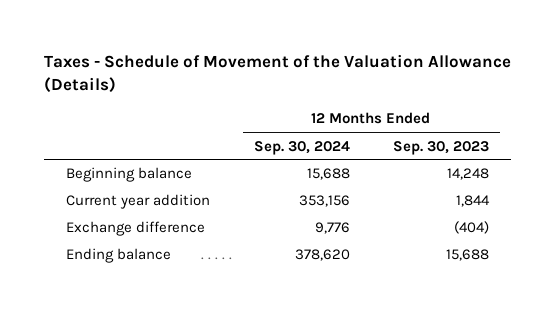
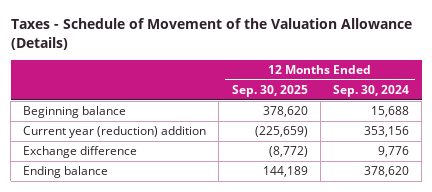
- | 12 Months Ended Sep. 30, 2024 | 12 Months Ended Sep. 30, 2023
+ | 12 Months Ended Sep. 30, 2025 | 12 Months Ended Sep. 30, 2024
- Current year addition | 353,156 | 1,844
+ Current year (reduction) addition | (225,659) | 353,156

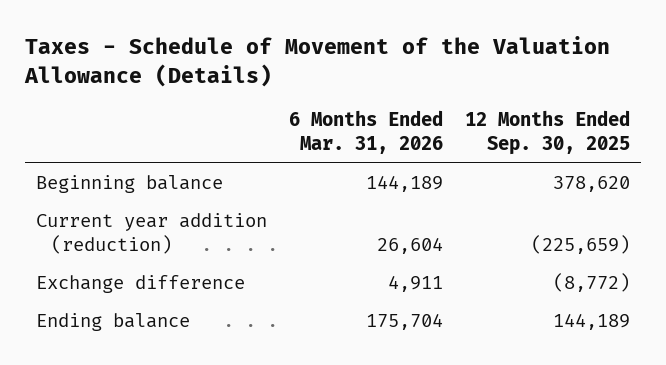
- | 12 Months Ended Sep. 30, 2025 | 12 Months Ended Sep. 30, 2024
+ | 6 Months Ended Mar. 31, 2026 | 12 Months Ended Sep. 30, 2025
- Current year (reduction) addition | (225,659) | 353,156
+ Current year addition (reduction) | 26,604 | (225,659)

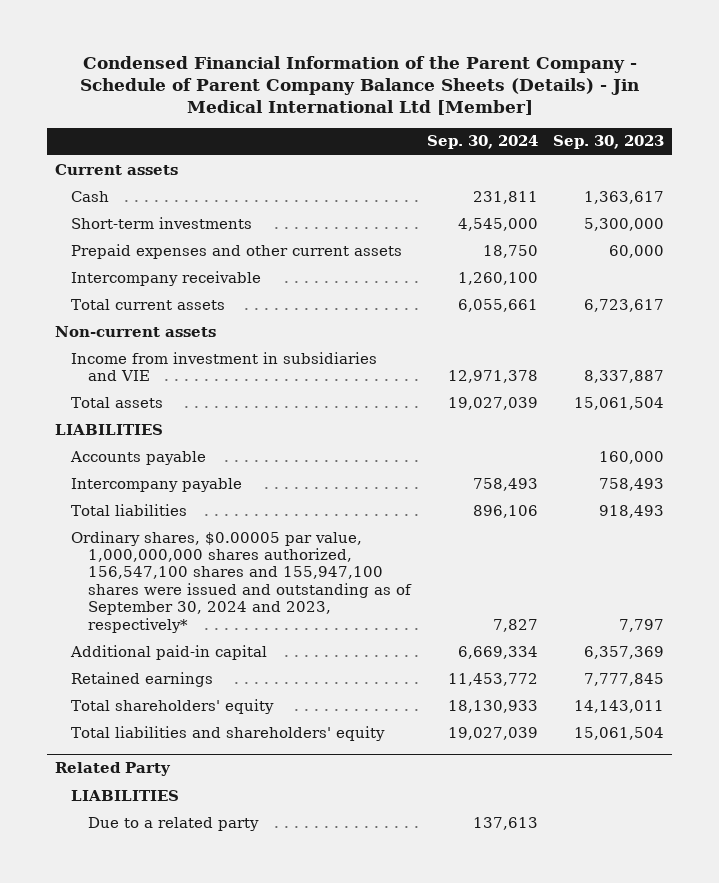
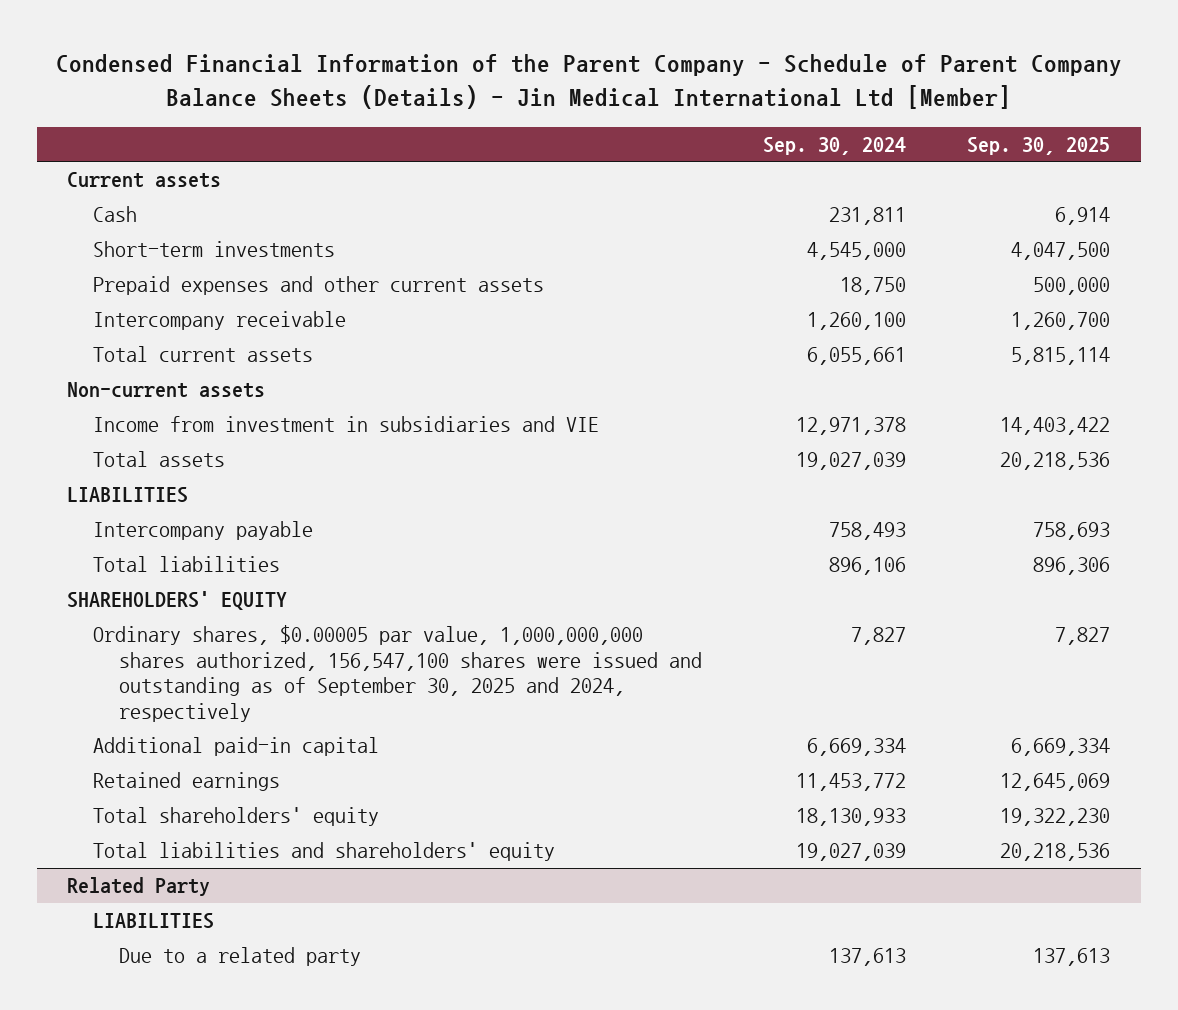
- | Sep. 30, 2024 | Sep. 30, 2023
+ | Sep. 30, 2024 | Sep. 30, 2025
- Accounts payable | | 160,000
- Ordinary shares, $0.00005 par value, 1,000,000,000 shares authorized, 156,547,100 shares and 155,947,100 shares were issued and outstanding as of September 30, 2024 and 2023, respectively* | 7,827 | 7,797
+ SHAREHOLDERS' EQUITY
+ Ordinary shares, $0.00005 par value, 1,000,000,000 shares authorized, 156,547,100 shares were issued and outstanding as of September 30, 2025 and 2024, respectively | 7,827 | 7,827

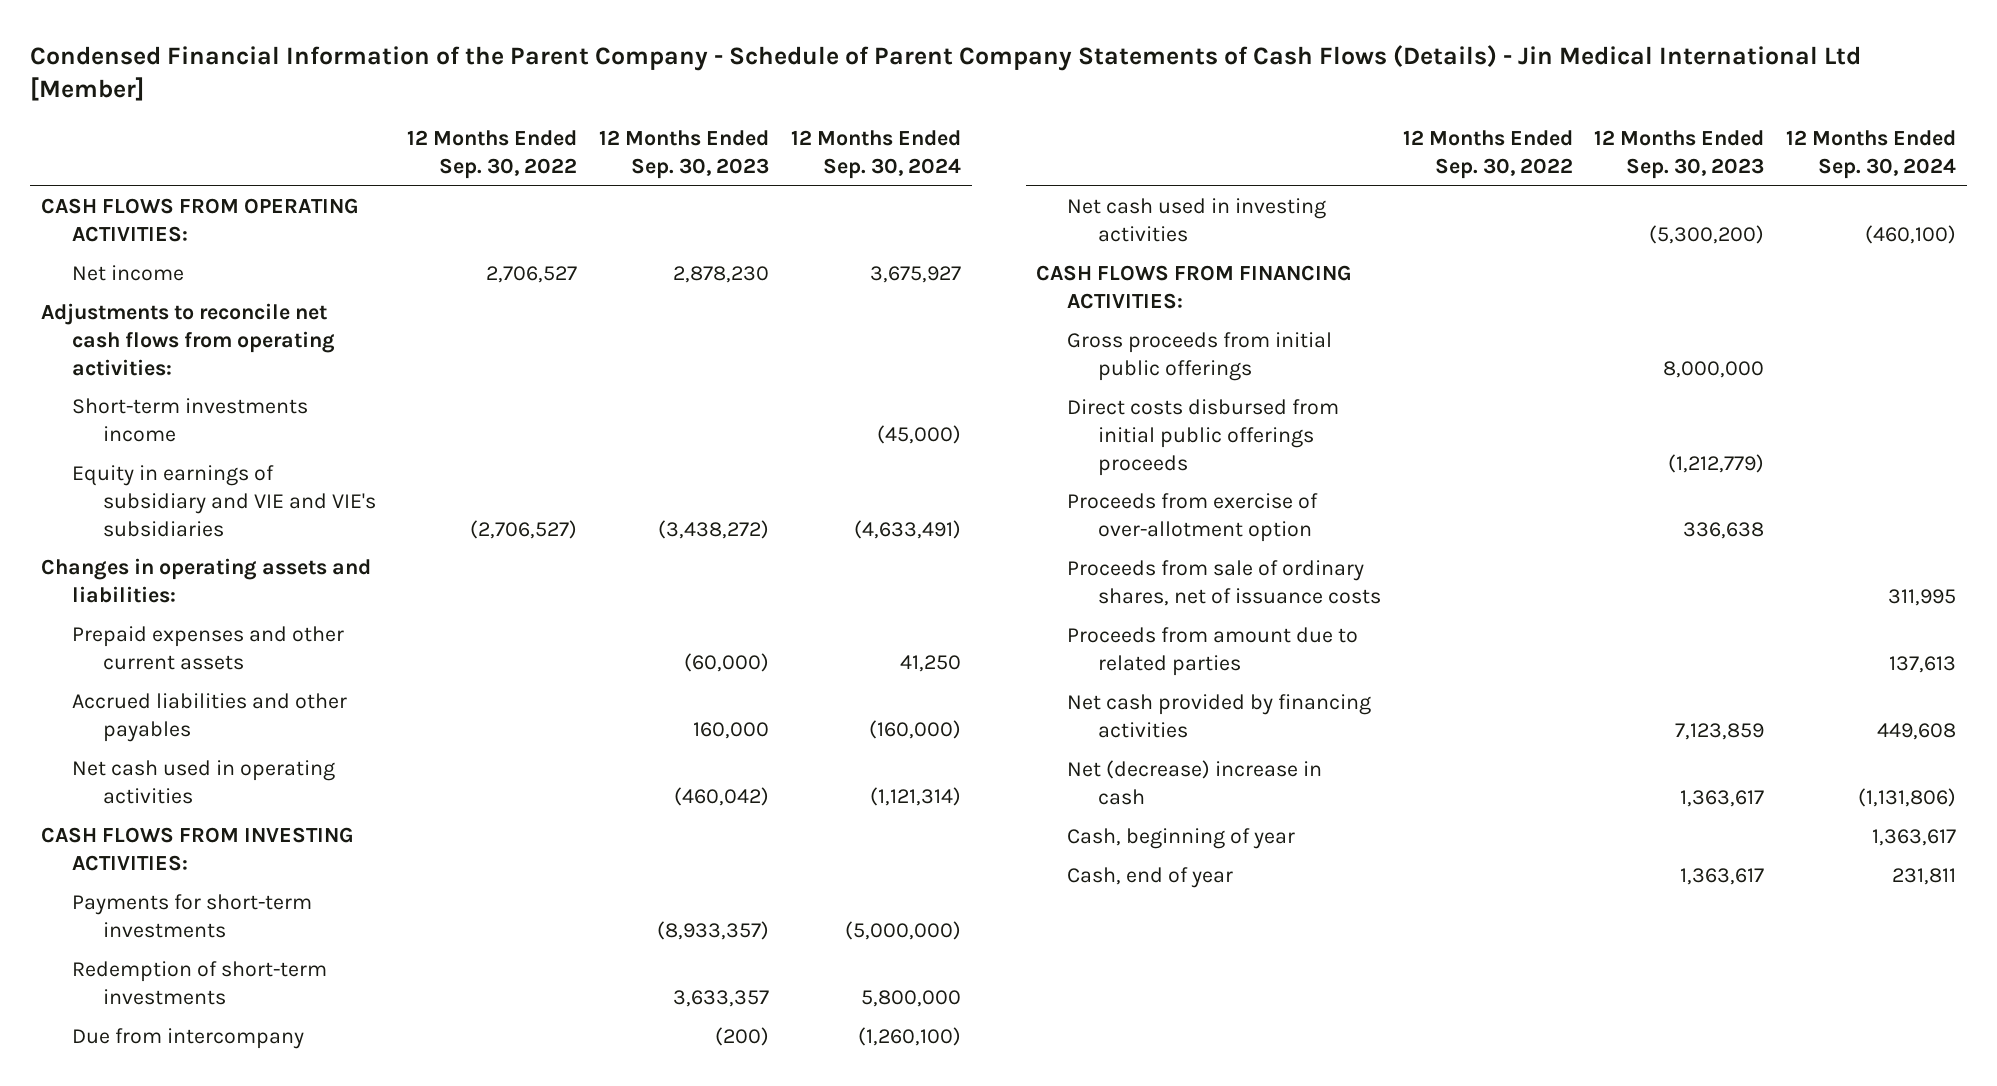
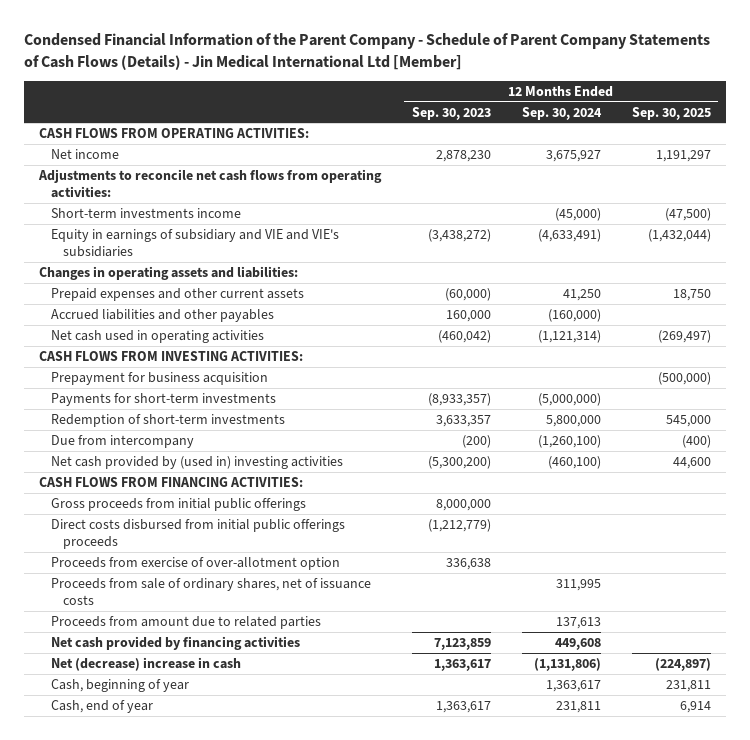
- | 12 Months Ended Sep. 30, 2022 | 12 Months Ended Sep. 30, 2023 | 12 Months Ended Sep. 30, 2024
+ | 12 Months Ended Sep. 30, 2023 | 12 Months Ended Sep. 30, 2024 | 12 Months Ended Sep. 30, 2025
+ Prepayment for business acquisition | | | (500,000)
- Net cash used in investing activities | | (5,300,200) | (460,100)
+ Net cash provided by (used in) investing activities | (5,300,200) | (460,100) | 44,600

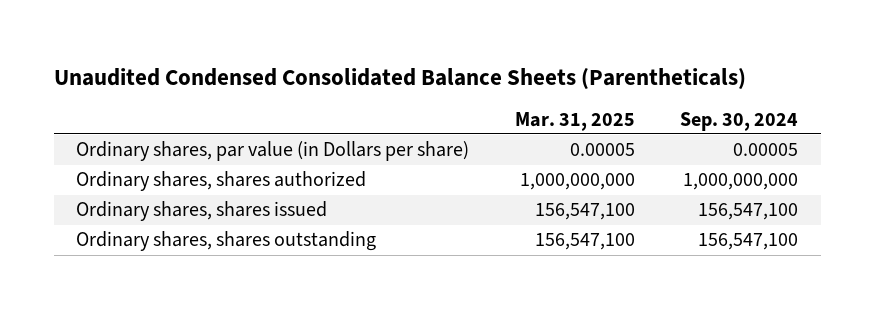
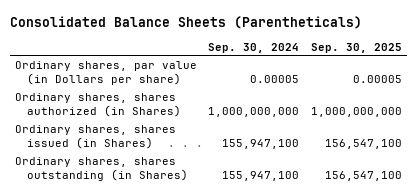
- Unaudited Condensed Consolidated Balance Sheets (Parentheticals)
+ Consolidated Balance Sheets (Parentheticals)
- | Mar. 31, 2025 | Sep. 30, 2024
+ | Sep. 30, 2024 | Sep. 30, 2025
- Ordinary shares, shares authorized | 1,000,000,000 | 1,000,000,000
- Ordinary shares, shares issued | 156,547,100 | 156,547,100
- Ordinary shares, shares outstanding | 156,547,100 | 156,547,100
+ Ordinary shares, shares authorized (in Shares) | 1,000,000,000 | 1,000,000,000
+ Ordinary shares, shares issued (in Shares) | 155,947,100 | 156,547,100
+ Ordinary shares, shares outstanding (in Shares) | 155,947,100 | 156,547,100

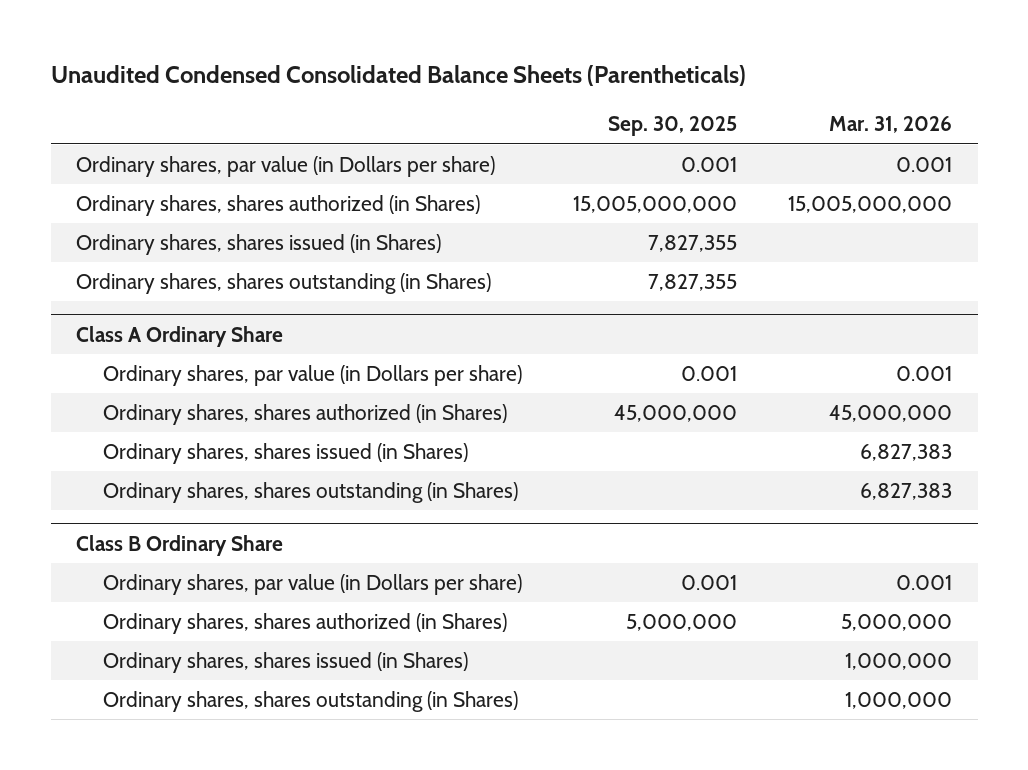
- Consolidated Balance Sheets (Parentheticals)
+ Unaudited Condensed Consolidated Balance Sheets (Parentheticals)
- | Sep. 30, 2024 | Sep. 30, 2025
+ | Sep. 30, 2025 | Mar. 31, 2026
- Ordinary shares, par value (in Dollars per share) | 0.00005 | 0.00005
- Ordinary shares, shares authorized (in Shares) | 1,000,000,000 | 1,000,000,000
- Ordinary shares, shares issued (in Shares) | 155,947,100 | 156,547,100
- Ordinary shares, shares outstanding (in Shares) | 155,947,100 | 156,547,100
+ Ordinary shares, par value (in Dollars per share) | 0.001 | 0.001
+ Ordinary shares, shares authorized (in Shares) | 15,005,000,000 | 15,005,000,000
+ Ordinary shares, shares issued (in Shares) | 7,827,355 |
+ Ordinary shares, shares outstanding (in Shares) | 7,827,355 |
+ Class A Ordinary Share
+ Ordinary shares, par value (in Dollars per share) | 0.001 | 0.001
+ Ordinary shares, shares authorized (in Shares) | 45,000,000 | 45,000,000
+ Ordinary shares, shares issued (in Shares) | | 6,827,383
+ Ordinary shares, shares outstanding (in Shares) | | 6,827,383
+ Class B Ordinary Share
+ Ordinary shares, par value (in Dollars per share) | 0.001 | 0.001
+ Ordinary shares, shares authorized (in Shares) | 5,000,000 | 5,000,000
+ Ordinary shares, shares issued (in Shares) | | 1,000,000
+ Ordinary shares, shares outstanding (in Shares) | | 1,000,000

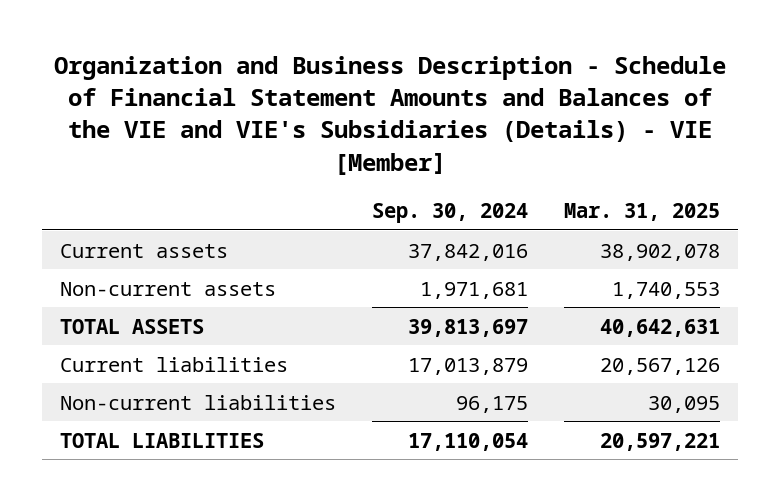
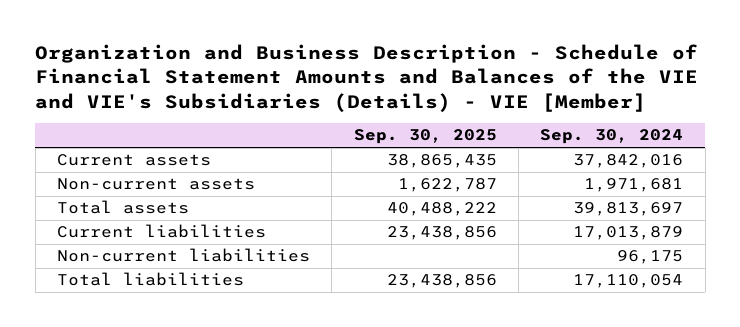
- | Sep. 30, 2024 | Mar. 31, 2025
+ | Sep. 30, 2025 | Sep. 30, 2024
- TOTAL ASSETS | 39,813,697 | 40,642,631
+ Total assets | 40,488,222 | 39,813,697
- TOTAL LIABILITIES | 17,110,054 | 20,597,221
+ Total liabilities | 23,438,856 | 17,110,054

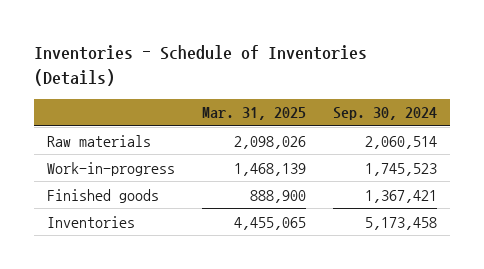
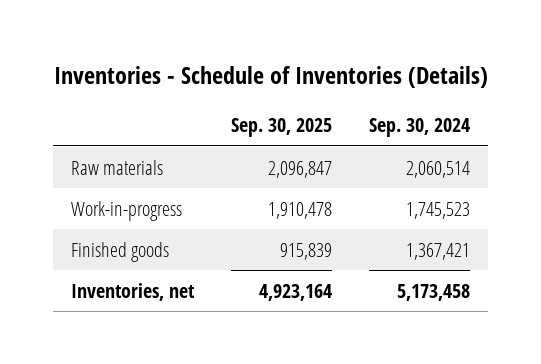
- | Mar. 31, 2025 | Sep. 30, 2024
+ | Sep. 30, 2025 | Sep. 30, 2024
- Inventories | 4,455,065 | 5,173,458
+ Inventories, net | 4,923,164 | 5,173,458

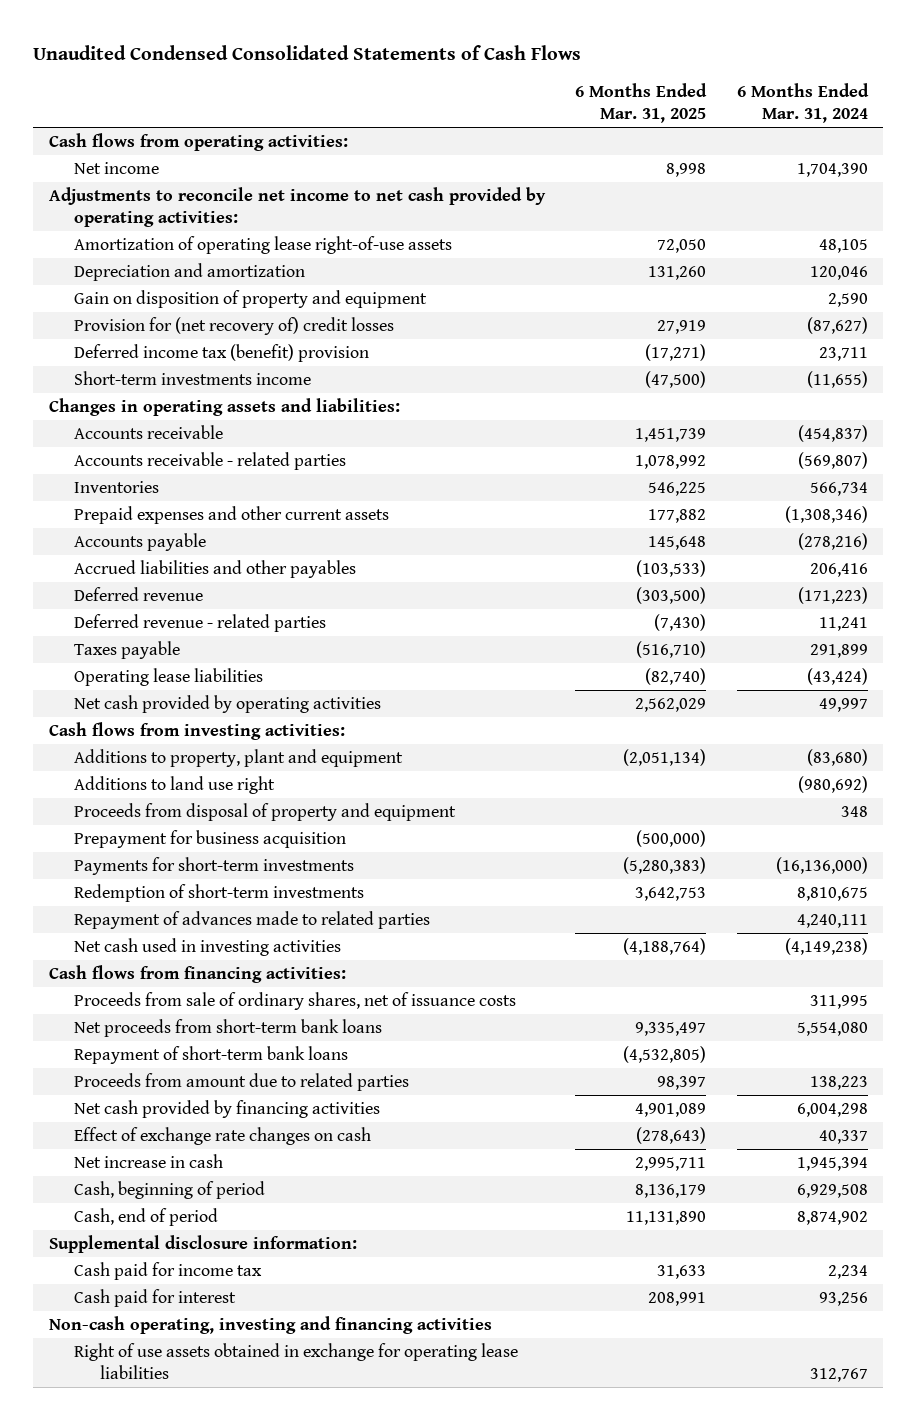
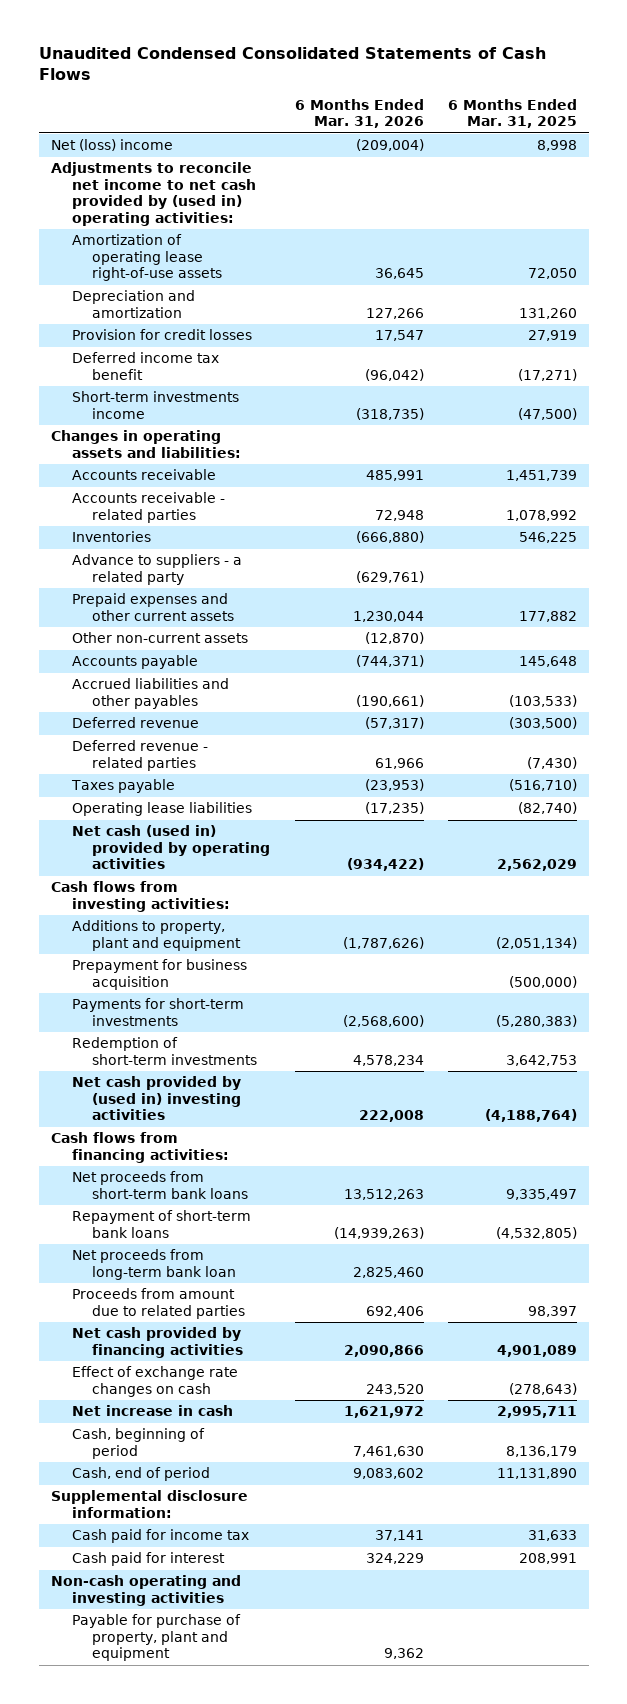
- | 6 Months Ended Mar. 31, 2025 | 6 Months Ended Mar. 31, 2024
+ | 6 Months Ended Mar. 31, 2026 | 6 Months Ended Mar. 31, 2025
- Cash flows from operating activities:
- Net income | 8,998 | 1,704,390
- Adjustments to reconcile net income to net cash provided by operating activities:
+ Net (loss) income | (209,004) | 8,998
+ Adjustments to reconcile net income to net cash provided by (used in) operating activities:
- Gain on disposition of property and equipment | | 2,590
- Provision for (net recovery of) credit losses | 27,919 | (87,627)
- Deferred income tax (benefit) provision | (17,271) | 23,711
+ Provision for credit losses | 17,547 | 27,919
+ Deferred income tax benefit | (96,042) | (17,271)
+ Advance to suppliers - a related party | (629,761) |
+ Other non-current assets | (12,870) |
- Net cash provided by operating activities | 2,562,029 | 49,997
+ Net cash (used in) provided by operating activities | (934,422) | 2,562,029
- Additions to land use right | | (980,692)
- Proceeds from disposal of property and equipment | | 348
- Repayment of advances made to related parties | | 4,240,111
- Net cash used in investing activities | (4,188,764) | (4,149,238)
+ Net cash provided by (used in) investing activities | 222,008 | (4,188,764)
- Proceeds from sale of ordinary shares, net of issuance costs | | 311,995
+ Net proceeds from long-term bank loan | 2,825,460 |
- Non-cash operating, investing and financing activities
- Right of use assets obtained in exchange for operating lease liabilities | | 312,767
+ Non-cash operating and investing activities
+ Payable for purchase of property, plant and equipment | 9,362 |

